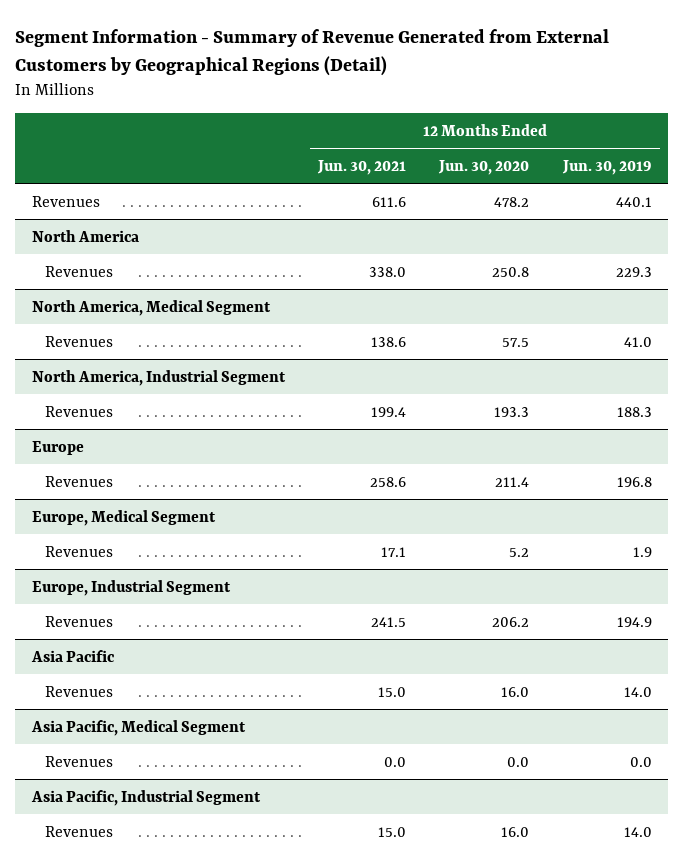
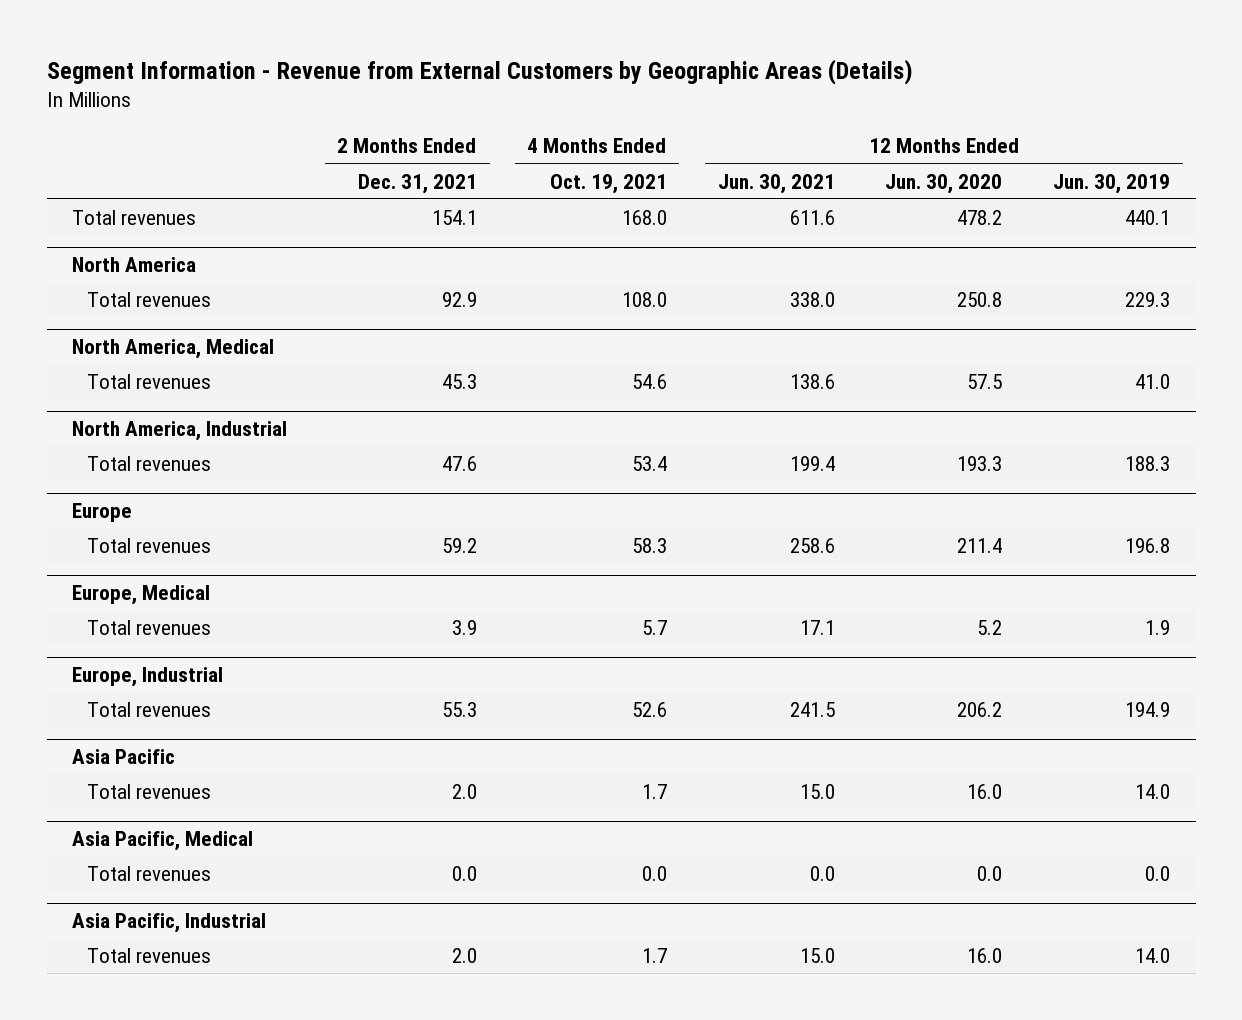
- Segment Information - Summary of Revenue Generated from External Customers by Geographical Regions (Detail)
+ Segment Information - Revenue from External Customers by Geographic Areas (Details)
- | 12 Months Ended Jun. 30, 2021 | 12 Months Ended Jun. 30, 2020 | 12 Months Ended Jun. 30, 2019
+ | 2 Months Ended Dec. 31, 2021 | 4 Months Ended Oct. 19, 2021 | 12 Months Ended Jun. 30, 2021 | 12 Months Ended Jun. 30, 2020 | 12 Months Ended Jun. 30, 2019
- Revenues | 611.6 | 478.2 | 440.1
+ Total revenues | 154.1 | 168.0 | 611.6 | 478.2 | 440.1
@ North America
- Revenues | 338.0 | 250.8 | 229.3
- North America, Medical Segment
- Revenues | 138.6 | 57.5 | 41.0
- North America, Industrial Segment
- Revenues | 199.4 | 193.3 | 188.3
@ North America
+ Total revenues | 92.9 | 108.0 | 338.0 | 250.8 | 229.3
+ North America, Medical
+ Total revenues | 45.3 | 54.6 | 138.6 | 57.5 | 41.0
+ North America, Industrial
+ Total revenues | 47.6 | 53.4 | 199.4 | 193.3 | 188.3
@ Europe
- Revenues | 258.6 | 211.4 | 196.8
- Europe, Medical Segment
- Revenues | 17.1 | 5.2 | 1.9
- Europe, Industrial Segment
- Revenues | 241.5 | 206.2 | 194.9
@ Europe
+ Total revenues | 59.2 | 58.3 | 258.6 | 211.4 | 196.8
+ Europe, Medical
+ Total revenues | 3.9 | 5.7 | 17.1 | 5.2 | 1.9
+ Europe, Industrial
+ Total revenues | 55.3 | 52.6 | 241.5 | 206.2 | 194.9
@ Asia Pacific
- Revenues | 15.0 | 16.0 | 14.0
- Asia Pacific, Medical Segment
- Revenues | 0.0 | 0.0 | 0.0
- Asia Pacific, Industrial Segment
- Revenues | 15.0 | 16.0 | 14.0
@ Asia Pacific
+ Total revenues | 2.0 | 1.7 | 15.0 | 16.0 | 14.0
+ Asia Pacific, Medical
+ Total revenues | 0.0 | 0.0 | 0.0 | 0.0 | 0.0
+ Asia Pacific, Industrial
+ Total revenues | 2.0 | 1.7 | 15.0 | 16.0 | 14.0

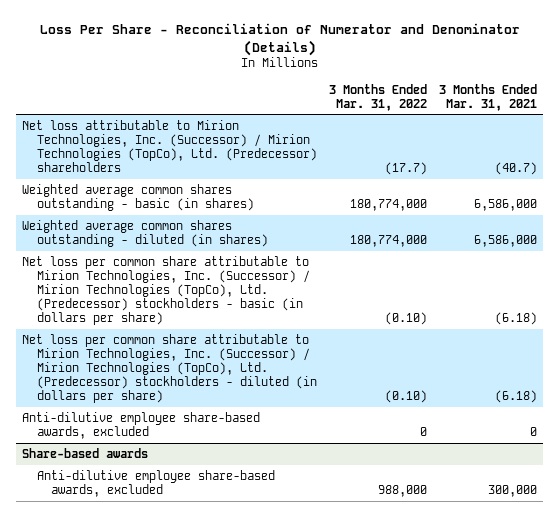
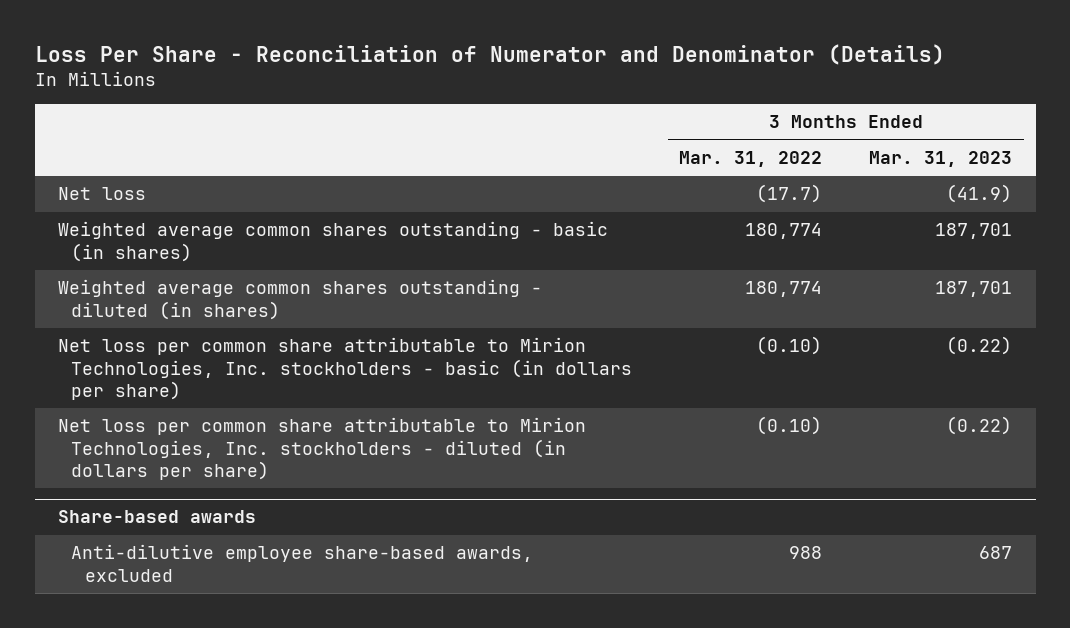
- | 3 Months Ended Mar. 31, 2022 | 3 Months Ended Mar. 31, 2021
+ | 3 Months Ended Mar. 31, 2022 | 3 Months Ended Mar. 31, 2023
- Net loss attributable to Mirion Technologies, Inc. (Successor) / Mirion Technologies (TopCo), Ltd. (Predecessor) shareholders | (17.7) | (40.7)
- Weighted average common shares outstanding - basic (in shares) | 180,774,000 | 6,586,000
- Weighted average common shares outstanding - diluted (in shares) | 180,774,000 | 6,586,000
- Net loss per common share attributable to Mirion Technologies, Inc. (Successor) / Mirion Technologies (TopCo), Ltd. (Predecessor) stockholders - basic (in dollars per share) | (0.10) | (6.18)
- Net loss per common share attributable to Mirion Technologies, Inc. (Successor) / Mirion Technologies (TopCo), Ltd. (Predecessor) stockholders - diluted (in dollars per share) | (0.10) | (6.18)
- Anti-dilutive employee share-based awards, excluded | 0 | 0
+ Net loss | (17.7) | (41.9)
+ Weighted average common shares outstanding - basic (in shares) | 180,774 | 187,701
+ Weighted average common shares outstanding - diluted (in shares) | 180,774 | 187,701
+ Net loss per common share attributable to Mirion Technologies, Inc. stockholders - basic (in dollars per share) | (0.10) | (0.22)
+ Net loss per common share attributable to Mirion Technologies, Inc. stockholders - diluted (in dollars per share) | (0.10) | (0.22)
@ Share-based awards
- Anti-dilutive employee share-based awards, excluded | 988,000 | 300,000
+ Anti-dilutive employee share-based awards, excluded | 988 | 687

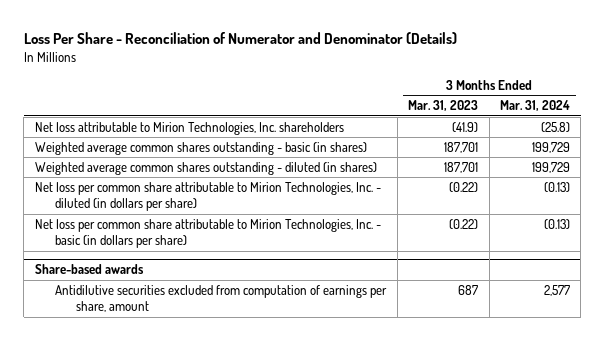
- | 3 Months Ended Mar. 31, 2022 | 3 Months Ended Mar. 31, 2023
+ | 3 Months Ended Mar. 31, 2023 | 3 Months Ended Mar. 31, 2024
- Net loss | (17.7) | (41.9)
+ Net loss attributable to Mirion Technologies, Inc. shareholders | (41.9) | (25.8)
- Net loss per common share attributable to Mirion Technologies, Inc. stockholders - basic (in dollars per share) | (0.10) | (0.22)
- Net loss per common share attributable to Mirion Technologies, Inc. stockholders - diluted (in dollars per share) | (0.10) | (0.22)
+ Net loss per common share attributable to Mirion Technologies, Inc. - diluted (in dollars per share) | (0.22) | (0.13)
+ Net loss per common share attributable to Mirion Technologies, Inc. - basic (in dollars per share) | (0.22) | (0.13)
@ Share-based awards
- Anti-dilutive employee share-based awards, excluded | 988 | 687
+ Antidilutive securities excluded from computation of earnings per share, amount | 687 | 2,577

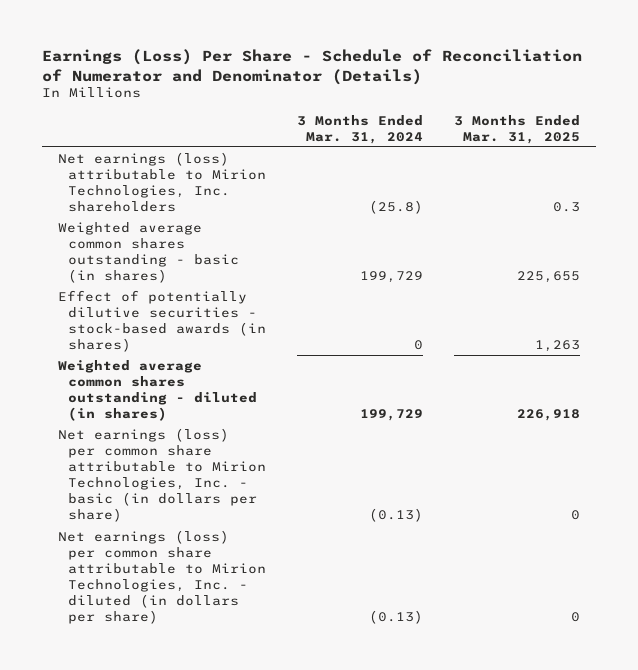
- Loss Per Share - Reconciliation of Numerator and Denominator (Details)
+ Earnings (Loss) Per Share - Schedule of Reconciliation of Numerator and Denominator (Details)
- | 3 Months Ended Mar. 31, 2023 | 3 Months Ended Mar. 31, 2024
+ | 3 Months Ended Mar. 31, 2024 | 3 Months Ended Mar. 31, 2025
- Net loss attributable to Mirion Technologies, Inc. shareholders | (41.9) | (25.8)
+ Net earnings (loss) attributable to Mirion Technologies, Inc. shareholders | (25.8) | 0.3
+ Effect of potentially dilutive securities - stock-based awards (in shares) | 0 | 1,263
- Net loss per common share attributable to Mirion Technologies, Inc. - diluted (in dollars per share) | (0.22) | (0.13)
- Net loss per common share attributable to Mirion Technologies, Inc. - basic (in dollars per share) | (0.22) | (0.13)
- Share-based awards
- Antidilutive securities excluded from computation of earnings per share, amount | 687 | 2,577
+ Net earnings (loss) per common share attributable to Mirion Technologies, Inc. - basic (in dollars per share) | (0.13) | 0
+ Net earnings (loss) per common share attributable to Mirion Technologies, Inc. - diluted (in dollars per share) | (0.13) | 0

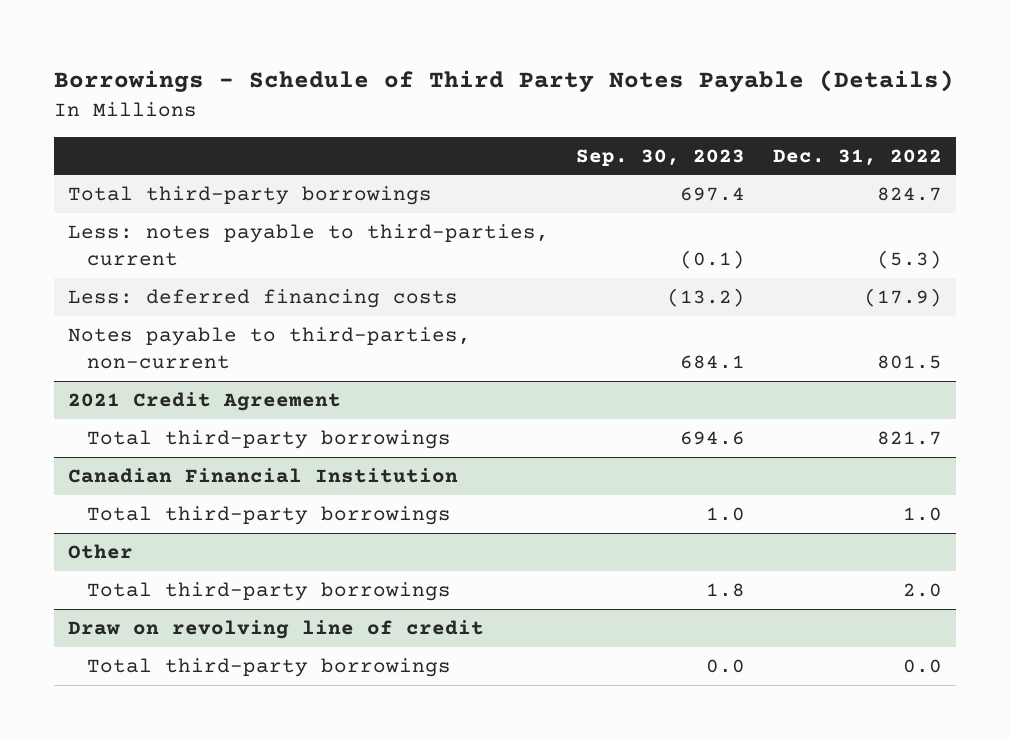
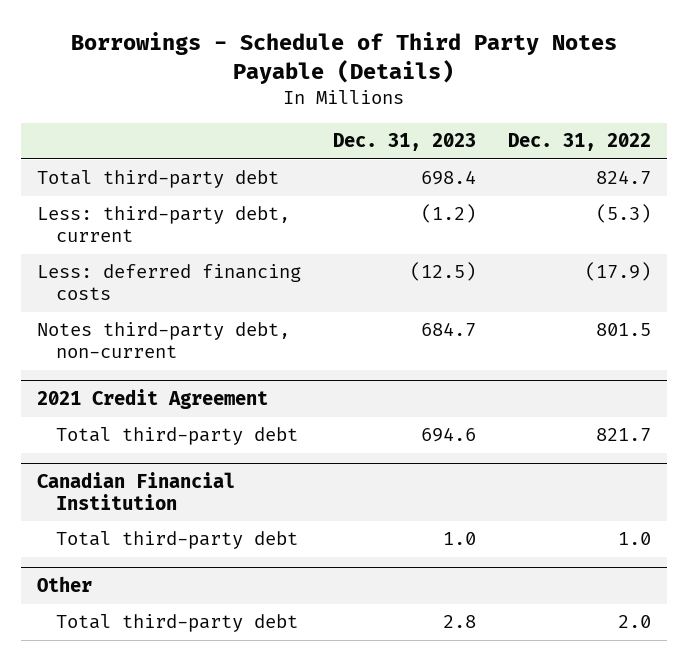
- | Sep. 30, 2023 | Dec. 31, 2022
+ | Dec. 31, 2023 | Dec. 31, 2022
- Total third-party borrowings | 697.4 | 824.7
- Less: notes payable to third-parties, current | (0.1) | (5.3)
+ Total third-party debt | 698.4 | 824.7
+ Less: third-party debt, current | (1.2) | (5.3)
- Notes payable to third-parties, non-current | 684.1 | 801.5
+ Notes third-party debt, non-current | 684.7 | 801.5
@ 2021 Credit Agreement
- Total third-party borrowings | 694.6 | 821.7
+ Total third-party debt | 694.6 | 821.7
@ Canadian Financial Institution
- Total third-party borrowings | 1.0 | 1.0
+ Total third-party debt | 1.0 | 1.0
@ Other
- Total third-party borrowings | 1.8 | 2.0
- Draw on revolving line of credit
- Total third-party borrowings | 0.0 | 0.0
@ Other
+ Total third-party debt | 2.8 | 2.0

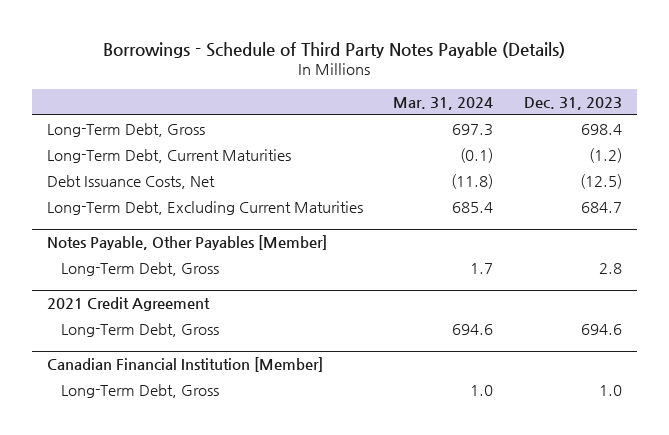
- | Dec. 31, 2023 | Dec. 31, 2022
+ | Mar. 31, 2024 | Dec. 31, 2023
- Total third-party debt | 698.4 | 824.7
- Less: third-party debt, current | (1.2) | (5.3)
- Less: deferred financing costs | (12.5) | (17.9)
- Notes third-party debt, non-current | 684.7 | 801.5
+ Long-Term Debt, Gross | 697.3 | 698.4
+ Long-Term Debt, Current Maturities | (0.1) | (1.2)
+ Debt Issuance Costs, Net | (11.8) | (12.5)
+ Long-Term Debt, Excluding Current Maturities | 685.4 | 684.7
+ Notes Payable, Other Payables [Member]
+ Long-Term Debt, Gross | 1.7 | 2.8
@ 2021 Credit Agreement
- Total third-party debt | 694.6 | 821.7
- Canadian Financial Institution
- Total third-party debt | 1.0 | 1.0
- Other
- Total third-party debt | 2.8 | 2.0
@ 2021 Credit Agreement
+ Long-Term Debt, Gross | 694.6 | 694.6
+ Canadian Financial Institution [Member]
+ Long-Term Debt, Gross | 1.0 | 1.0

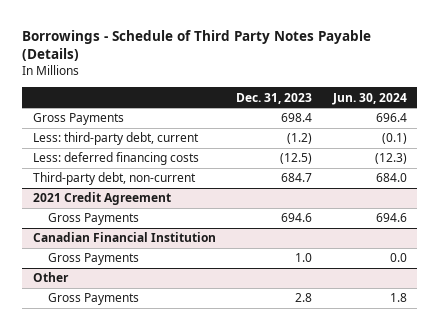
- | Mar. 31, 2024 | Dec. 31, 2023
+ | Dec. 31, 2023 | Jun. 30, 2024
- Long-Term Debt, Gross | 697.3 | 698.4
- Long-Term Debt, Current Maturities | (0.1) | (1.2)
- Debt Issuance Costs, Net | (11.8) | (12.5)
- Long-Term Debt, Excluding Current Maturities | 685.4 | 684.7
- Notes Payable, Other Payables [Member]
- Long-Term Debt, Gross | 1.7 | 2.8
+ Gross Payments | 698.4 | 696.4
+ Less: third-party debt, current | (1.2) | (0.1)
+ Less: deferred financing costs | (12.5) | (12.3)
+ Third-party debt, non-current | 684.7 | 684.0
@ 2021 Credit Agreement
- Long-Term Debt, Gross | 694.6 | 694.6
- Canadian Financial Institution [Member]
- Long-Term Debt, Gross | 1.0 | 1.0
@ 2021 Credit Agreement
+ Gross Payments | 694.6 | 694.6
+ Canadian Financial Institution
+ Gross Payments | 1.0 | 0.0
+ Other
+ Gross Payments | 2.8 | 1.8

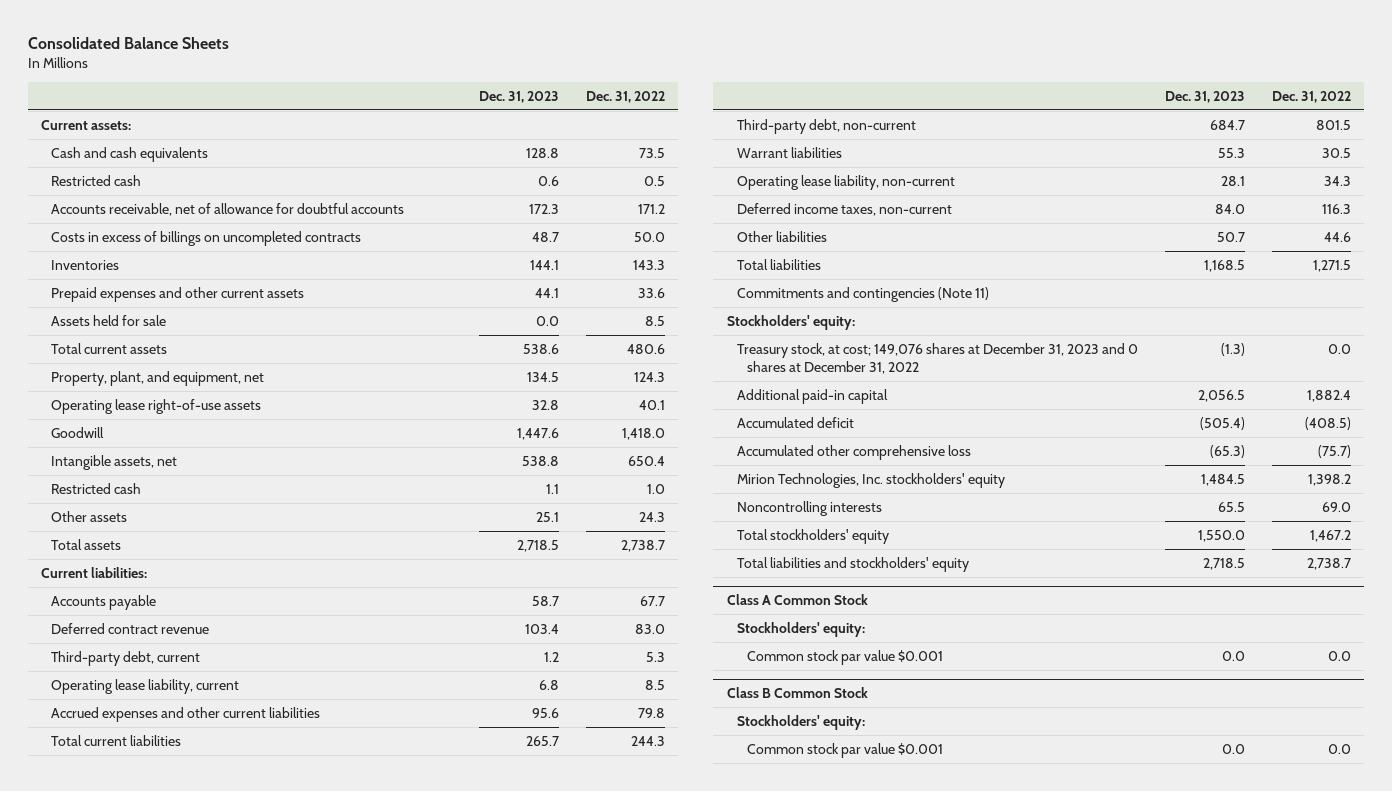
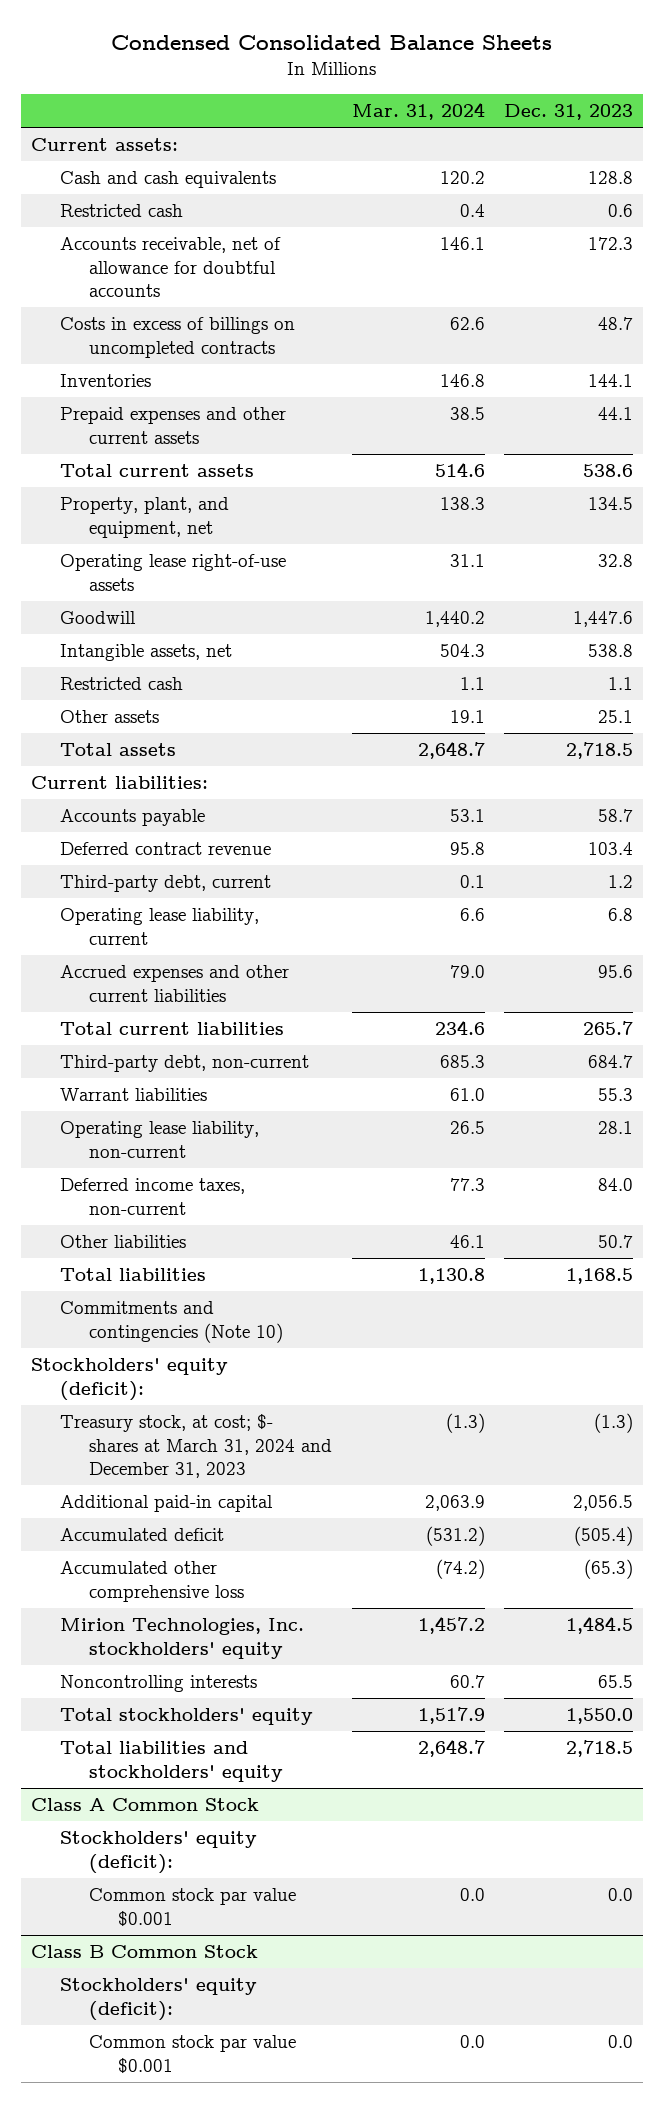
- Consolidated Balance Sheets
+ Condensed Consolidated Balance Sheets
- | Dec. 31, 2023 | Dec. 31, 2022
+ | Mar. 31, 2024 | Dec. 31, 2023
- Assets held for sale | 0.0 | 8.5
- Commitments and contingencies (Note 11)
- Stockholders' equity:
- Treasury stock, at cost; 149,076 shares at December 31, 2023 and 0 shares at December 31, 2022 | (1.3) | 0.0
+ Commitments and contingencies (Note 10)
+ Stockholders' equity (deficit):
+ Treasury stock, at cost; $- shares at March 31, 2024 and December 31, 2023 | (1.3) | (1.3)
@ Class A Common Stock
- Stockholders' equity:
+ Stockholders' equity (deficit):
@ Class B Common Stock
- Stockholders' equity:
+ Stockholders' equity (deficit):

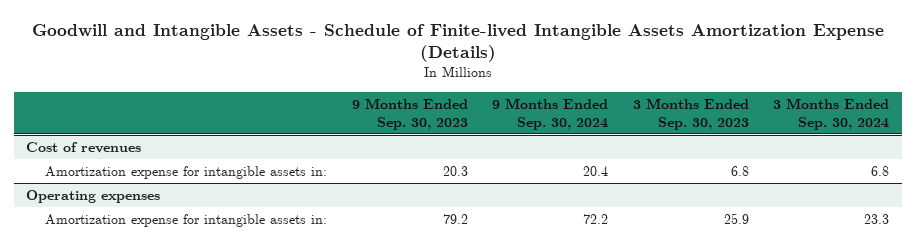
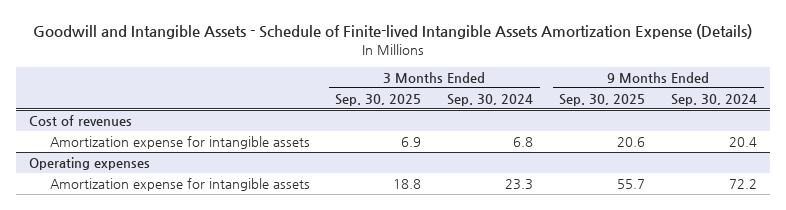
- | 9 Months Ended Sep. 30, 2023 | 9 Months Ended Sep. 30, 2024 | 3 Months Ended Sep. 30, 2023 | 3 Months Ended Sep. 30, 2024
+ | 3 Months Ended Sep. 30, 2025 | 3 Months Ended Sep. 30, 2024 | 9 Months Ended Sep. 30, 2025 | 9 Months Ended Sep. 30, 2024
@ Cost of revenues
- Amortization expense for intangible assets in: | 20.3 | 20.4 | 6.8 | 6.8
+ Amortization expense for intangible assets | 6.9 | 6.8 | 20.6 | 20.4
@ Operating expenses
- Amortization expense for intangible assets in: | 79.2 | 72.2 | 25.9 | 23.3
+ Amortization expense for intangible assets | 18.8 | 23.3 | 55.7 | 72.2

